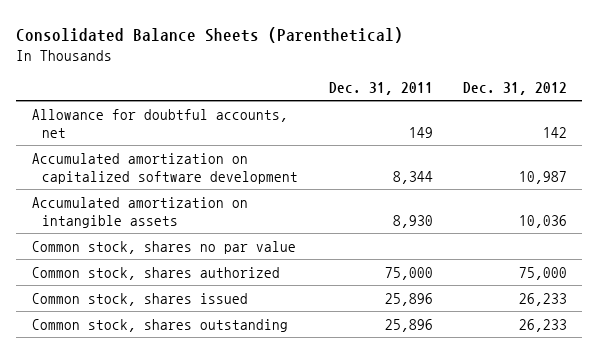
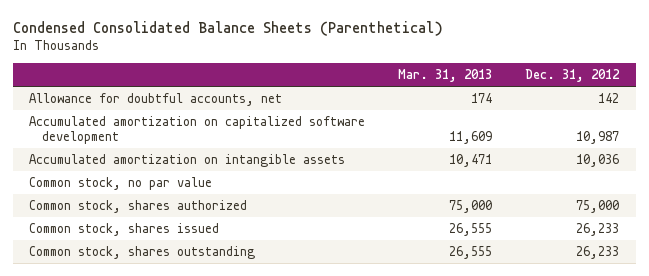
- Consolidated Balance Sheets (Parenthetical)
+ Condensed Consolidated Balance Sheets (Parenthetical)
- | Dec. 31, 2011 | Dec. 31, 2012
+ | Mar. 31, 2013 | Dec. 31, 2012
- Common stock, shares no par value
+ Common stock, no par value

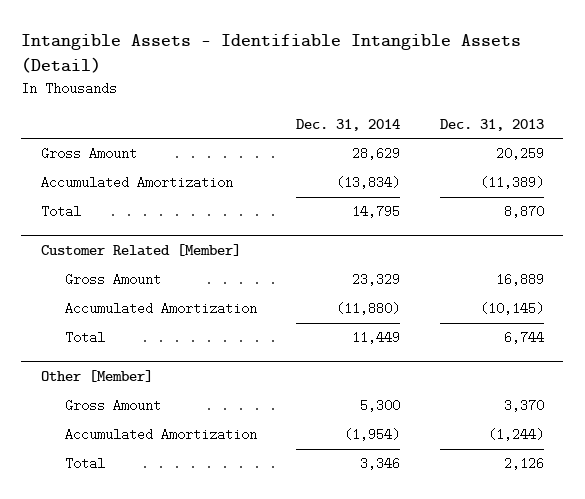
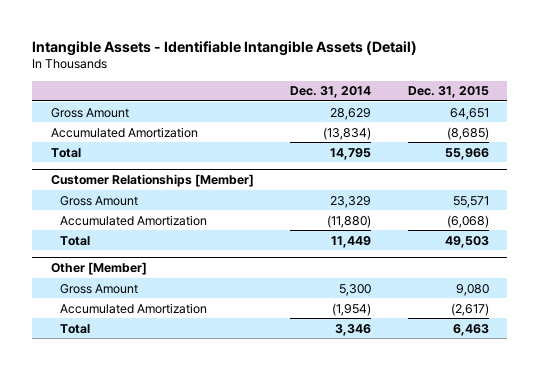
- | Dec. 31, 2014 | Dec. 31, 2013
+ | Dec. 31, 2014 | Dec. 31, 2015
- Customer Related [Member]
+ Customer Relationships [Member]

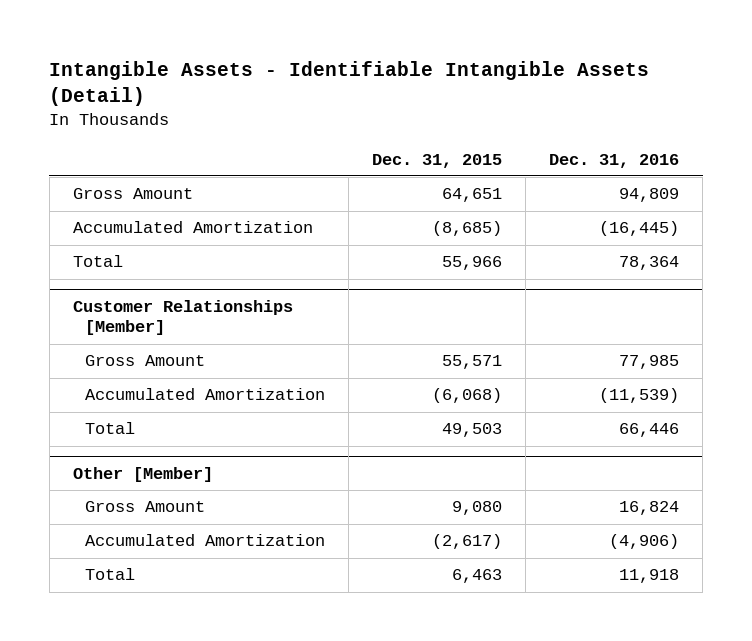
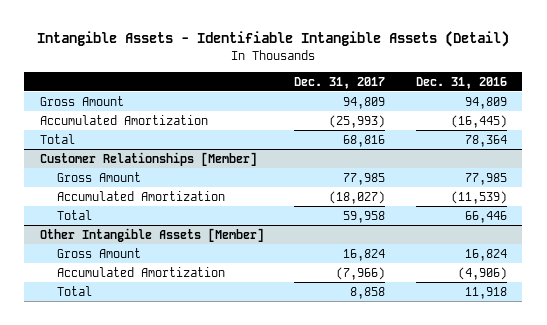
- | Dec. 31, 2015 | Dec. 31, 2016
+ | Dec. 31, 2017 | Dec. 31, 2016
- Other [Member]
+ Other Intangible Assets [Member]

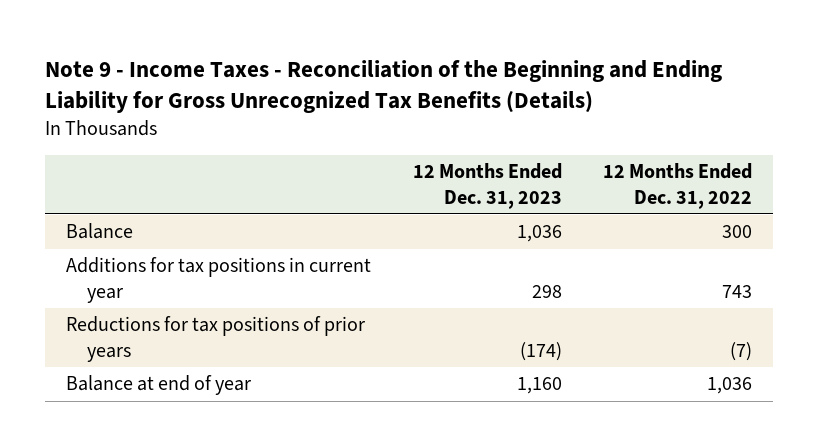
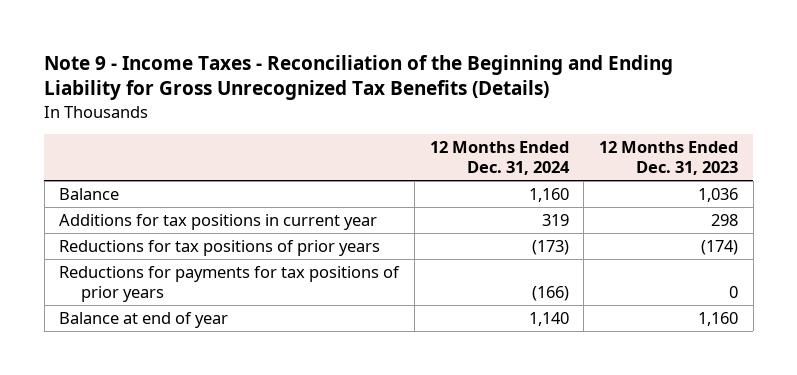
- | 12 Months Ended Dec. 31, 2023 | 12 Months Ended Dec. 31, 2022
+ | 12 Months Ended Dec. 31, 2024 | 12 Months Ended Dec. 31, 2023
+ Reductions for payments for tax positions of prior years | (166) | 0

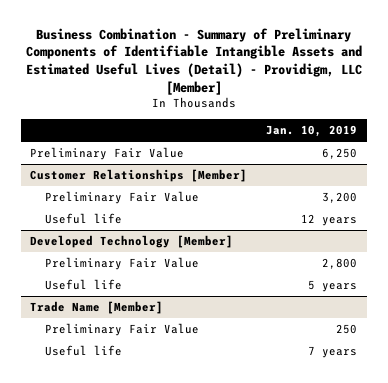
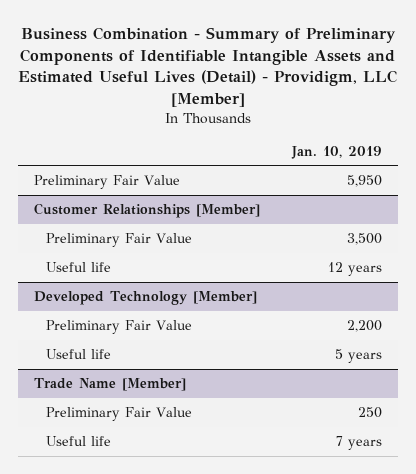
- Preliminary Fair Value | 6,250
+ Preliminary Fair Value | 5,950
@ Customer Relationships [Member]
- Preliminary Fair Value | 3,200
+ Preliminary Fair Value | 3,500
@ Developed Technology [Member]
- Preliminary Fair Value | 2,800
+ Preliminary Fair Value | 2,200

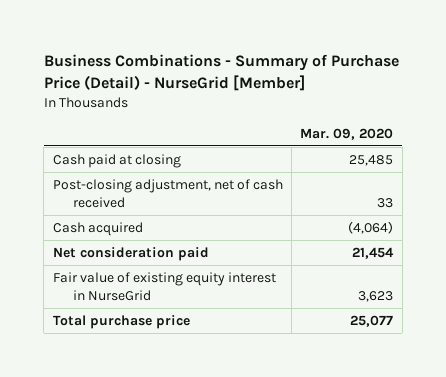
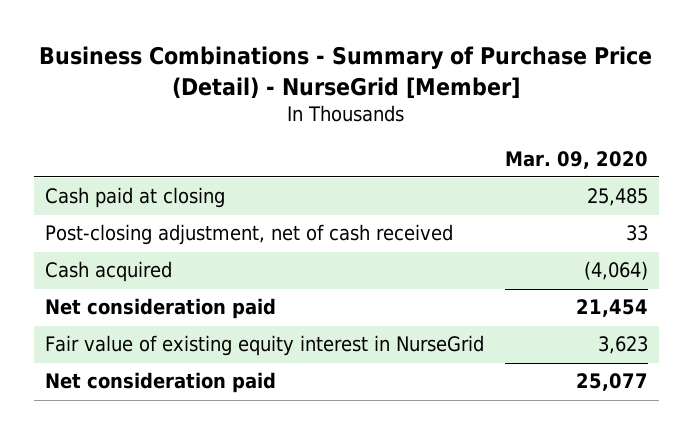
- Total purchase price | 25,077
+ Net consideration paid | 25,077

